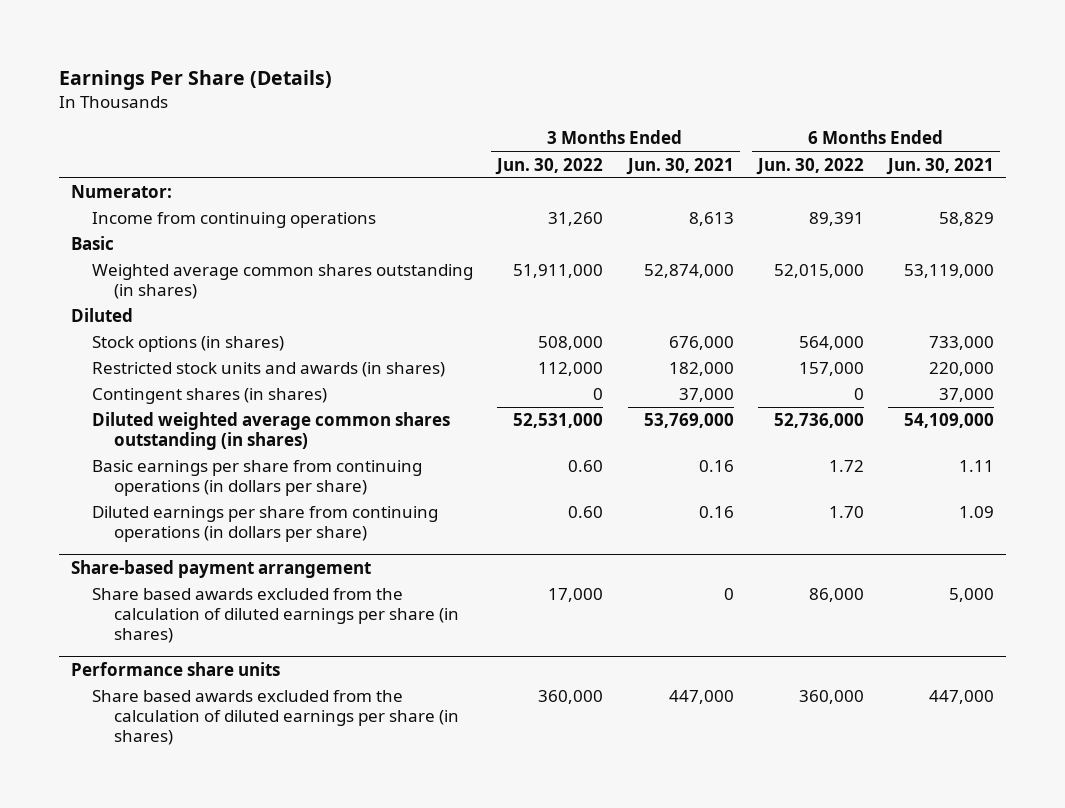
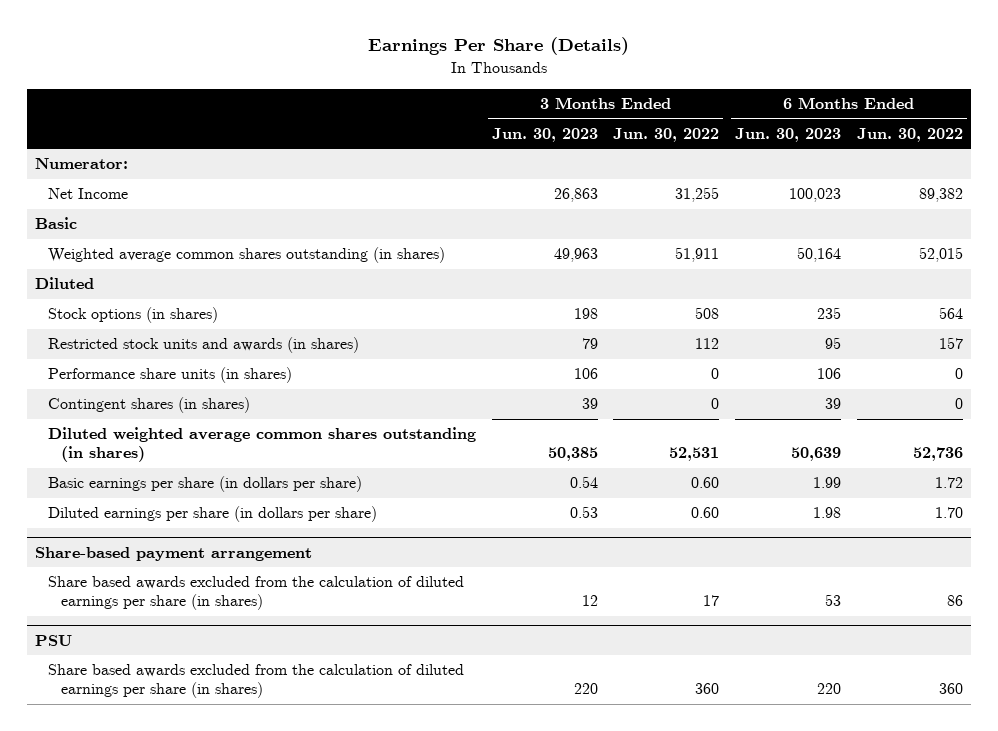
- | 3 Months Ended Jun. 30, 2022 | 3 Months Ended Jun. 30, 2021 | 6 Months Ended Jun. 30, 2022 | 6 Months Ended Jun. 30, 2021
+ | 3 Months Ended Jun. 30, 2023 | 3 Months Ended Jun. 30, 2022 | 6 Months Ended Jun. 30, 2023 | 6 Months Ended Jun. 30, 2022
- Income from continuing operations | 31,260 | 8,613 | 89,391 | 58,829
+ Net Income | 26,863 | 31,255 | 100,023 | 89,382
- Weighted average common shares outstanding (in shares) | 51,911,000 | 52,874,000 | 52,015,000 | 53,119,000
+ Weighted average common shares outstanding (in shares) | 49,963 | 51,911 | 50,164 | 52,015
- Stock options (in shares) | 508,000 | 676,000 | 564,000 | 733,000
- Restricted stock units and awards (in shares) | 112,000 | 182,000 | 157,000 | 220,000
+ Stock options (in shares) | 198 | 508 | 235 | 564
+ Restricted stock units and awards (in shares) | 79 | 112 | 95 | 157
+ Performance share units (in shares) | 106 | 0 | 106 | 0
- Diluted weighted average common shares outstanding (in shares) | 52,531,000 | 53,769,000 | 52,736,000 | 54,109,000
- Basic earnings per share from continuing operations (in dollars per share) | 0.60 | 0.16 | 1.72 | 1.11
- Diluted earnings per share from continuing operations (in dollars per share) | 0.60 | 0.16 | 1.70 | 1.09
+ Diluted weighted average common shares outstanding (in shares) | 50,385 | 52,531 | 50,639 | 52,736
+ Basic earnings per share (in dollars per share) | 0.54 | 0.60 | 1.99 | 1.72
+ Diluted earnings per share (in dollars per share) | 0.53 | 0.60 | 1.98 | 1.70
@ Share-based payment arrangement
- Share based awards excluded from the calculation of diluted earnings per share (in shares) | 17,000 | 0 | 86,000 | 5,000
- Performance share units
- Share based awards excluded from the calculation of diluted earnings per share (in shares) | 360,000 | 447,000 | 360,000 | 447,000
@ Share-based payment arrangement
+ Share based awards excluded from the calculation of diluted earnings per share (in shares) | 12 | 17 | 53 | 86
+ PSU
+ Share based awards excluded from the calculation of diluted earnings per share (in shares) | 220 | 360 | 220 | 360

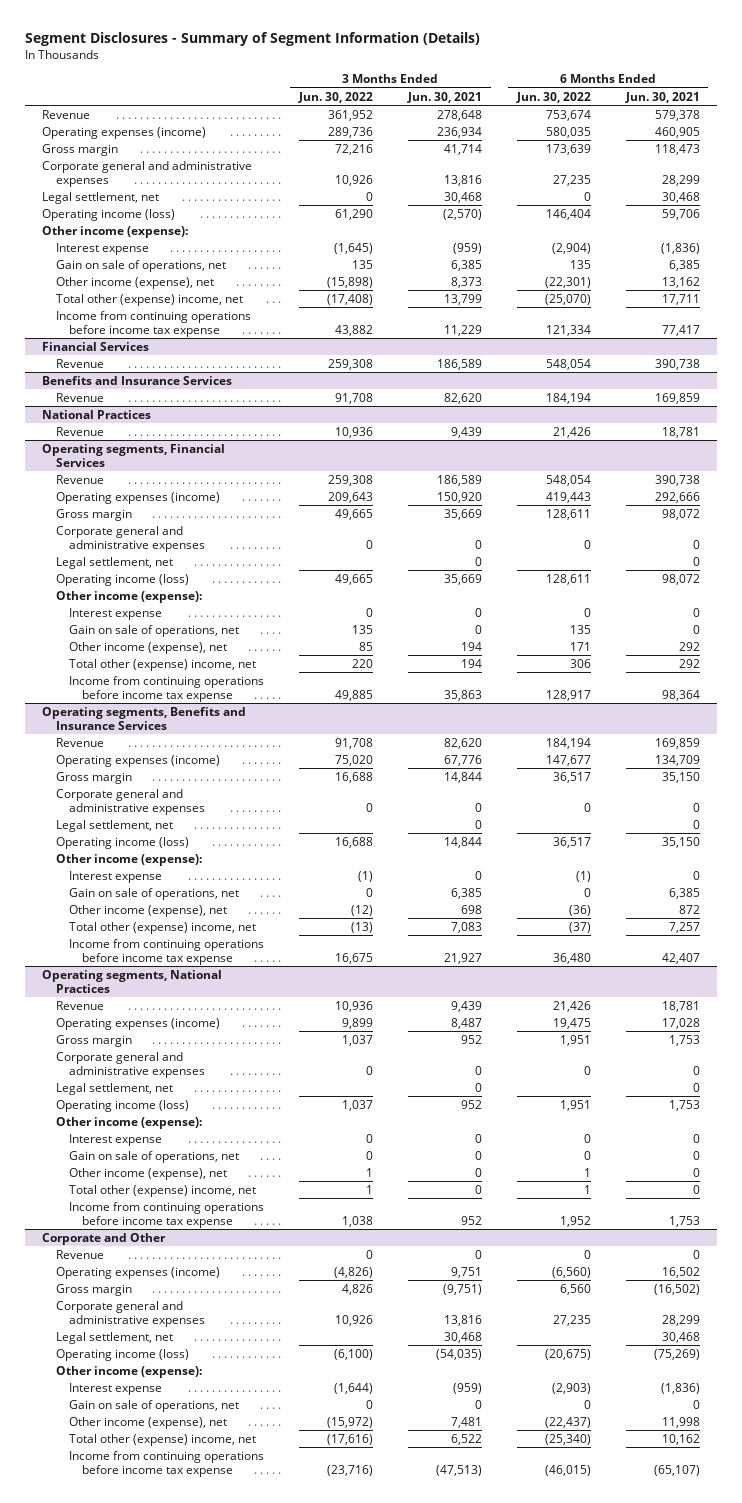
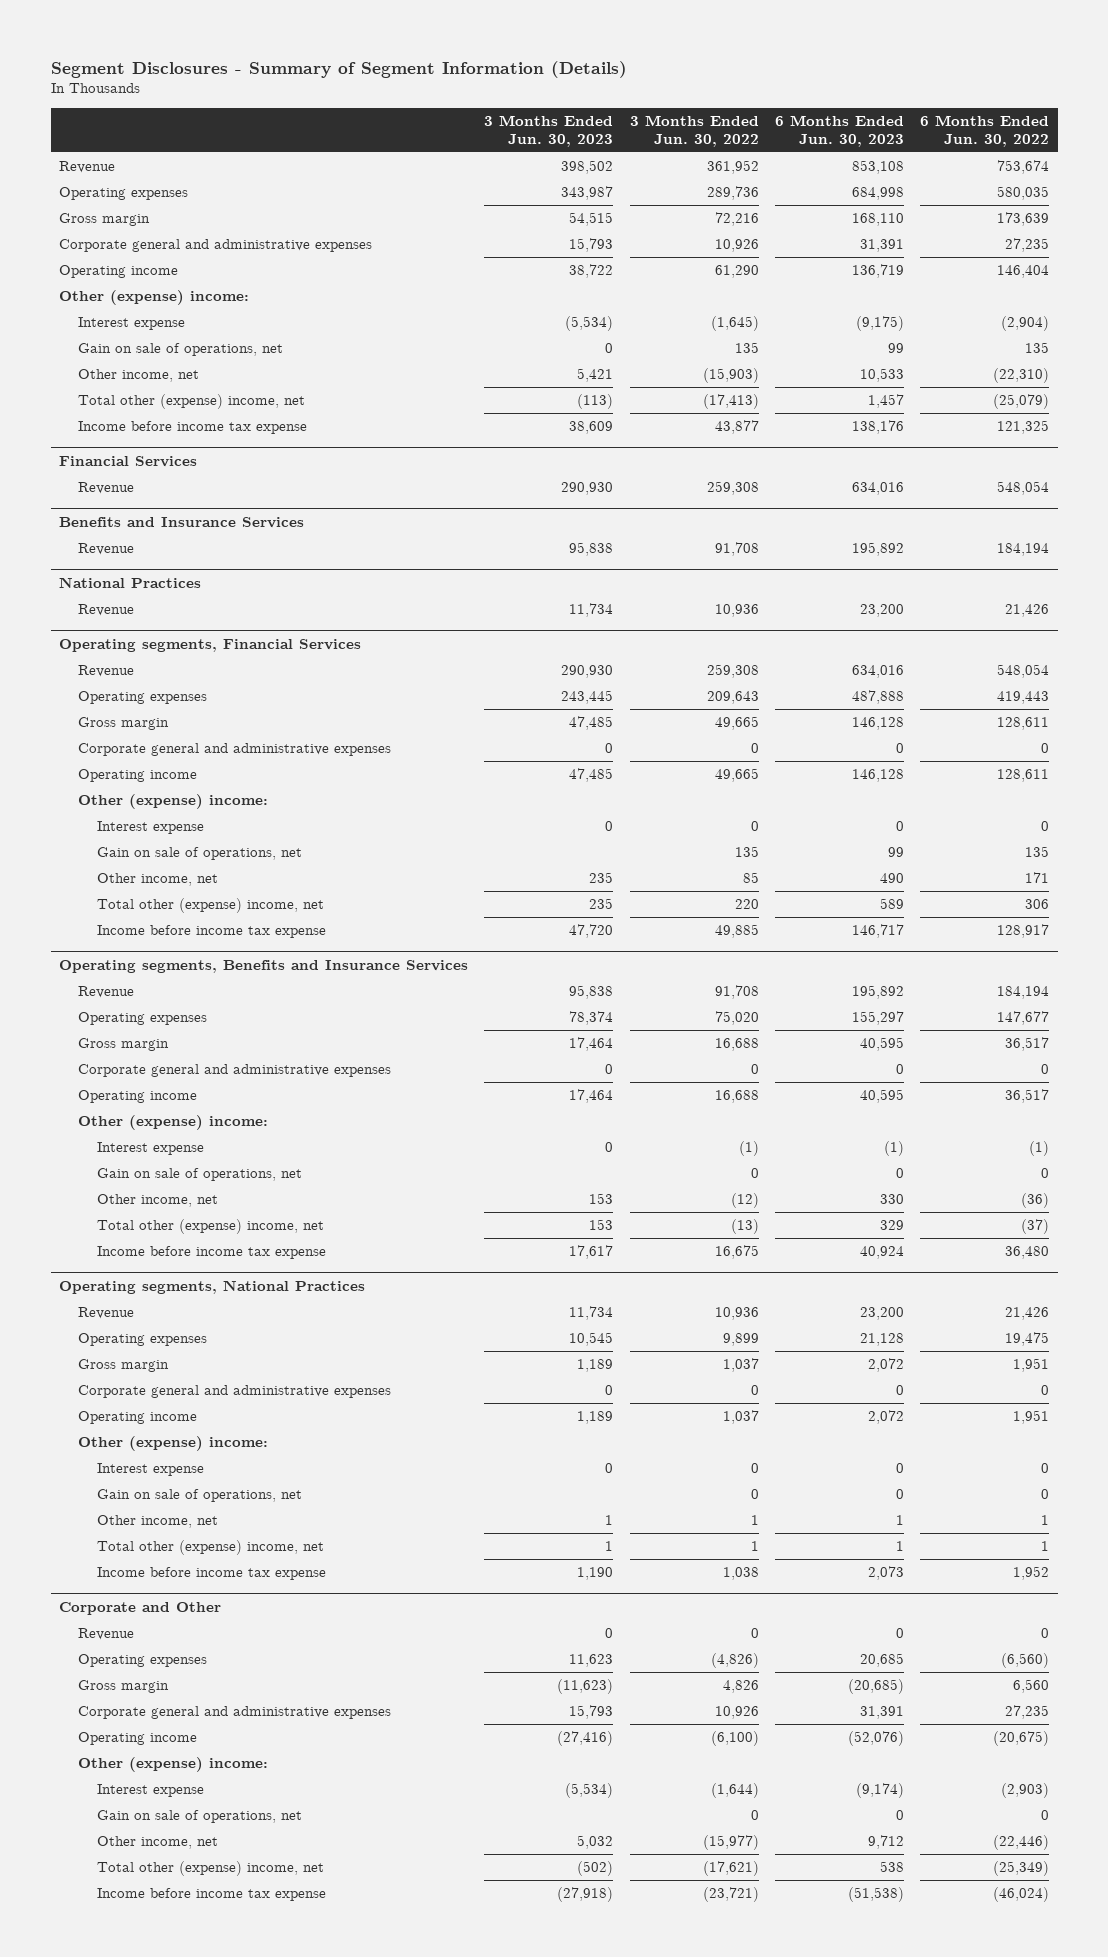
- | 3 Months Ended Jun. 30, 2022 | 3 Months Ended Jun. 30, 2021 | 6 Months Ended Jun. 30, 2022 | 6 Months Ended Jun. 30, 2021
+ | 3 Months Ended Jun. 30, 2023 | 3 Months Ended Jun. 30, 2022 | 6 Months Ended Jun. 30, 2023 | 6 Months Ended Jun. 30, 2022
- Operating expenses (income) | 289,736 | 236,934 | 580,035 | 460,905
+ Operating expenses | 343,987 | 289,736 | 684,998 | 580,035
- Legal settlement, net | 0 | 30,468 | 0 | 30,468
- Operating income (loss) | 61,290 | (2,570) | 146,404 | 59,706
- Other income (expense):
+ Operating income | 38,722 | 61,290 | 136,719 | 146,404
+ Other (expense) income:
- Other income (expense), net | (15,898) | 8,373 | (22,301) | 13,162
- Total other (expense) income, net | (17,408) | 13,799 | (25,070) | 17,711
- Income from continuing operations before income tax expense | 43,882 | 11,229 | 121,334 | 77,417
+ Other income, net | 5,421 | (15,903) | 10,533 | (22,310)
+ Total other (expense) income, net | (113) | (17,413) | 1,457 | (25,079)
+ Income before income tax expense | 38,609 | 43,877 | 138,176 | 121,325
@ Operating segments, Financial Services
- Operating expenses (income) | 209,643 | 150,920 | 419,443 | 292,666
+ Operating expenses | 243,445 | 209,643 | 487,888 | 419,443
- Legal settlement, net | | 0 | | 0
- Operating income (loss) | 49,665 | 35,669 | 128,611 | 98,072
- Other income (expense):
+ Operating income | 47,485 | 49,665 | 146,128 | 128,611
+ Other (expense) income:
- Other income (expense), net | 85 | 194 | 171 | 292
+ Other income, net | 235 | 85 | 490 | 171
- Income from continuing operations before income tax expense | 49,885 | 35,863 | 128,917 | 98,364
+ Income before income tax expense | 47,720 | 49,885 | 146,717 | 128,917
@ Operating segments, Benefits and Insurance Services
- Operating expenses (income) | 75,020 | 67,776 | 147,677 | 134,709
+ Operating expenses | 78,374 | 75,020 | 155,297 | 147,677
- Legal settlement, net | | 0 | | 0
- Operating income (loss) | 16,688 | 14,844 | 36,517 | 35,150
- Other income (expense):
+ Operating income | 17,464 | 16,688 | 40,595 | 36,517
+ Other (expense) income:
- Other income (expense), net | (12) | 698 | (36) | 872
+ Other income, net | 153 | (12) | 330 | (36)
- Income from continuing operations before income tax expense | 16,675 | 21,927 | 36,480 | 42,407
+ Income before income tax expense | 17,617 | 16,675 | 40,924 | 36,480
@ Operating segments, National Practices
- Operating expenses (income) | 9,899 | 8,487 | 19,475 | 17,028
+ Operating expenses | 10,545 | 9,899 | 21,128 | 19,475
- Legal settlement, net | | 0 | | 0
- Operating income (loss) | 1,037 | 952 | 1,951 | 1,753
- Other income (expense):
+ Operating income | 1,189 | 1,037 | 2,072 | 1,951
+ Other (expense) income:
- Other income (expense), net | 1 | 0 | 1 | 0
+ Other income, net | 1 | 1 | 1 | 1
- Income from continuing operations before income tax expense | 1,038 | 952 | 1,952 | 1,753
+ Income before income tax expense | 1,190 | 1,038 | 2,073 | 1,952
@ Corporate and Other
- Operating expenses (income) | (4,826) | 9,751 | (6,560) | 16,502
+ Operating expenses | 11,623 | (4,826) | 20,685 | (6,560)
- Legal settlement, net | | 30,468 | | 30,468
- Operating income (loss) | (6,100) | (54,035) | (20,675) | (75,269)
- Other income (expense):
+ Operating income | (27,416) | (6,100) | (52,076) | (20,675)
+ Other (expense) income:
- Other income (expense), net | (15,972) | 7,481 | (22,437) | 11,998
- Total other (expense) income, net | (17,616) | 6,522 | (25,340) | 10,162
- Income from continuing operations before income tax expense | (23,716) | (47,513) | (46,015) | (65,107)
+ Other income, net | 5,032 | (15,977) | 9,712 | (22,446)
+ Total other (expense) income, net | (502) | (17,621) | 538 | (25,349)
+ Income before income tax expense | (27,918) | (23,721) | (51,538) | (46,024)

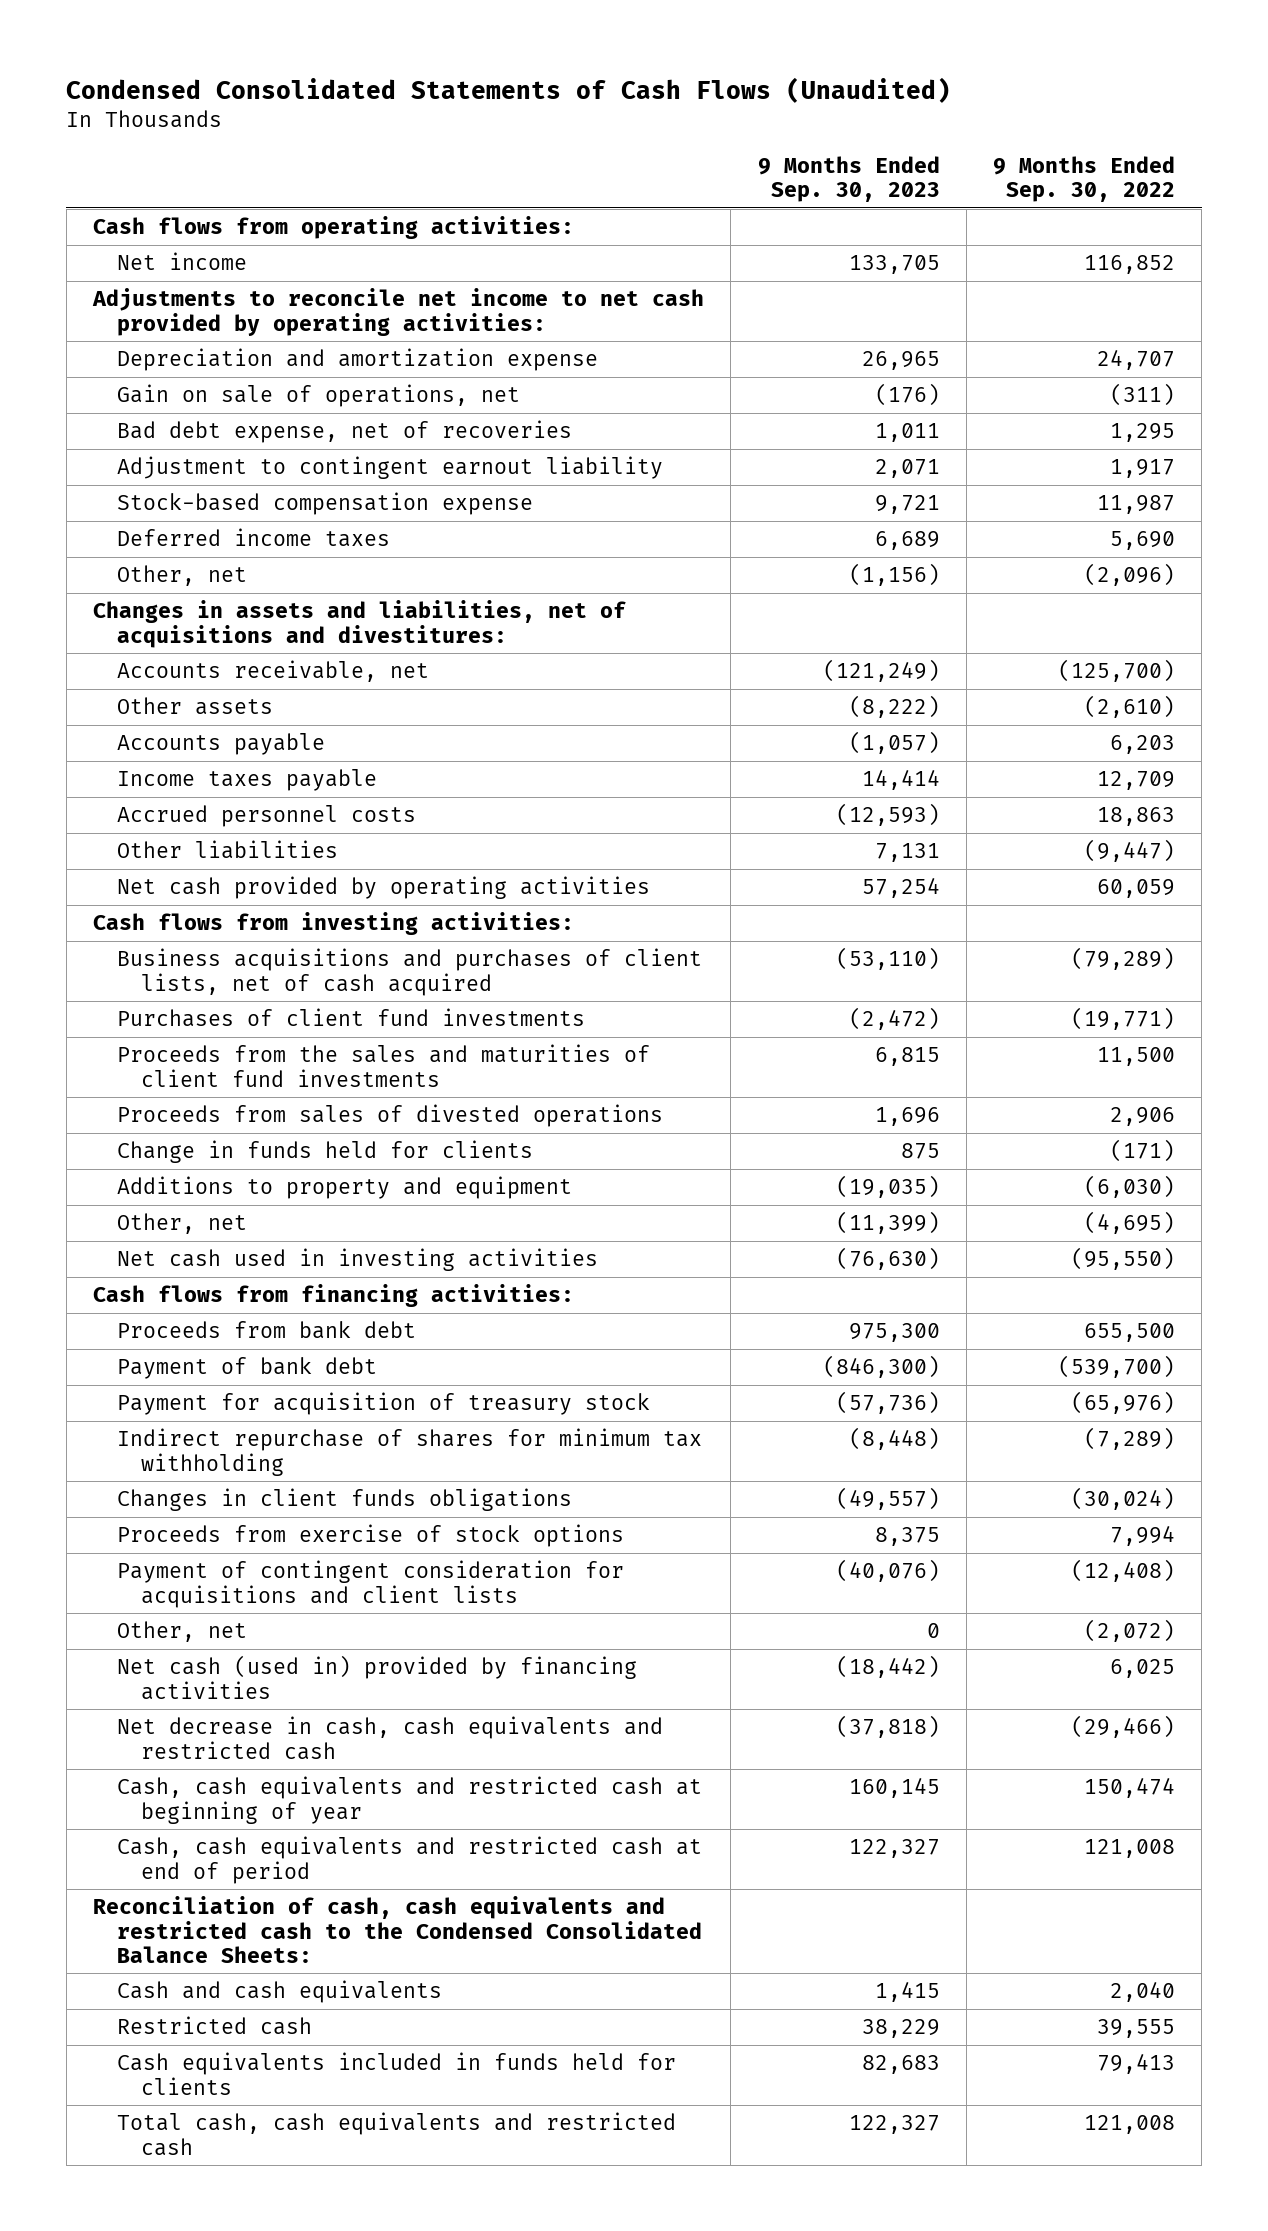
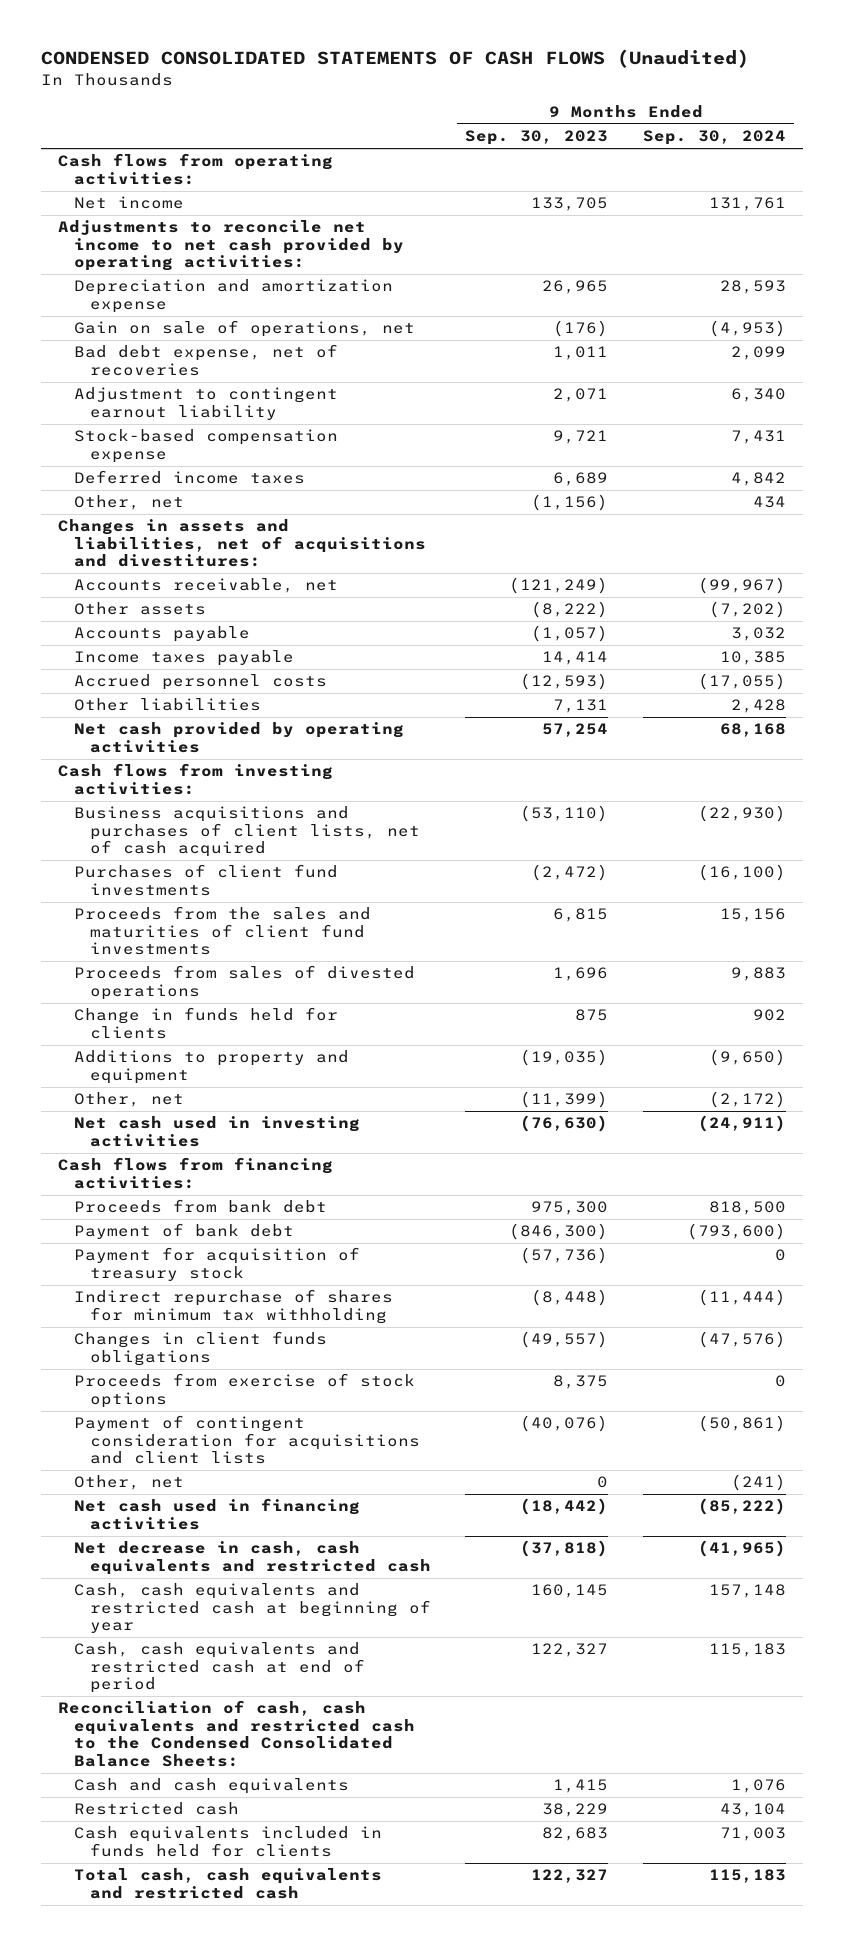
- Condensed Consolidated Statements of Cash Flows (Unaudited)
+ CONDENSED CONSOLIDATED STATEMENTS OF CASH FLOWS (Unaudited)
- | 9 Months Ended Sep. 30, 2023 | 9 Months Ended Sep. 30, 2022
+ | 9 Months Ended Sep. 30, 2023 | 9 Months Ended Sep. 30, 2024
- Net cash (used in) provided by financing activities | (18,442) | 6,025
+ Net cash used in financing activities | (18,442) | (85,222)

